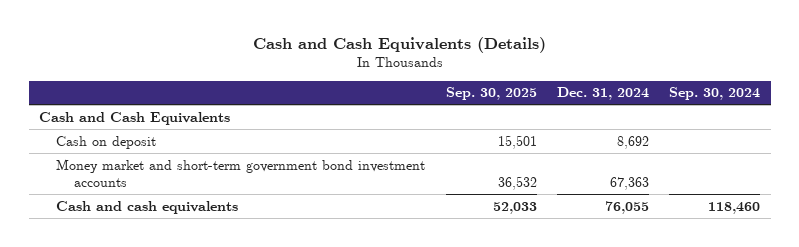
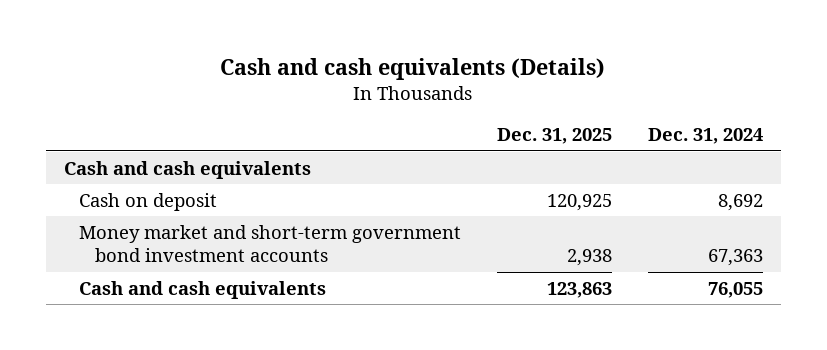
- Cash and Cash Equivalents (Details)
+ Cash and cash equivalents (Details)
- | Sep. 30, 2025 | Dec. 31, 2024 | Sep. 30, 2024
+ | Dec. 31, 2025 | Dec. 31, 2024
- Cash and Cash Equivalents
+ Cash and cash equivalents

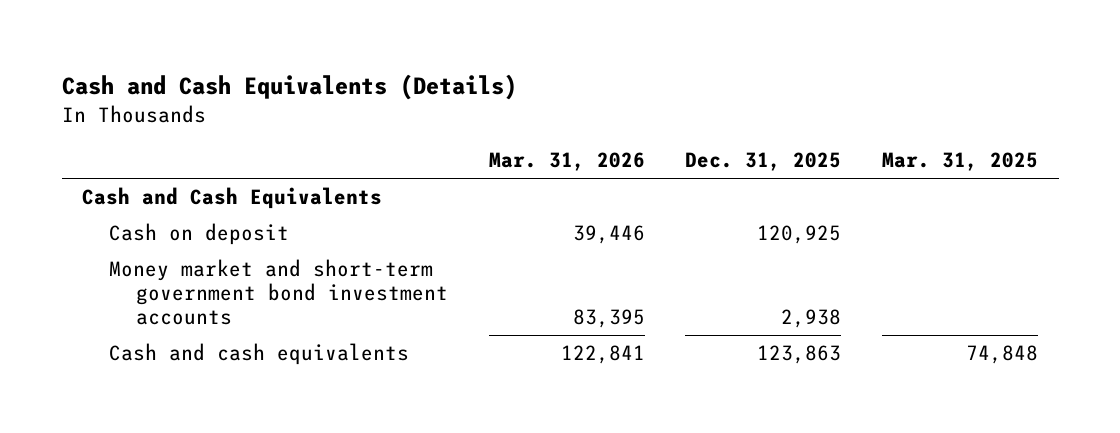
- Cash and cash equivalents (Details)
+ Cash and Cash Equivalents (Details)
- | Dec. 31, 2025 | Dec. 31, 2024
+ | Mar. 31, 2026 | Dec. 31, 2025 | Mar. 31, 2025
- Cash and cash equivalents
+ Cash and Cash Equivalents

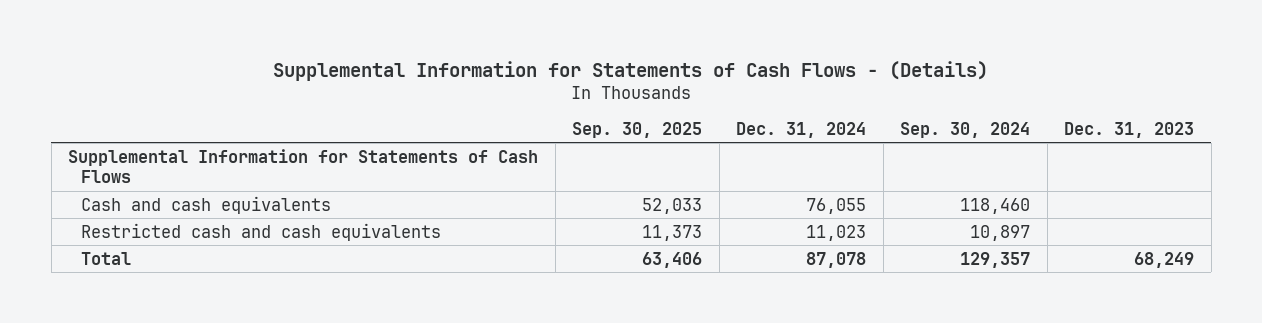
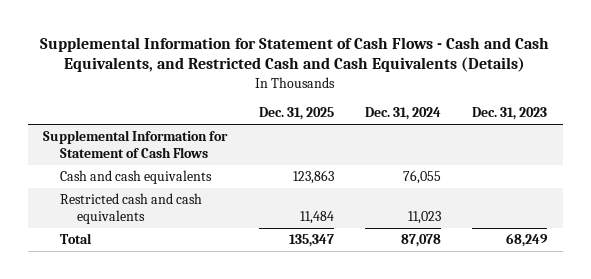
- Supplemental Information for Statements of Cash Flows - (Details)
+ Supplemental Information for Statement of Cash Flows - Cash and Cash Equivalents, and Restricted Cash and Cash Equivalents (Details)
- | Sep. 30, 2025 | Dec. 31, 2024 | Sep. 30, 2024 | Dec. 31, 2023
+ | Dec. 31, 2025 | Dec. 31, 2024 | Dec. 31, 2023
- Supplemental Information for Statements of Cash Flows
+ Supplemental Information for Statement of Cash Flows

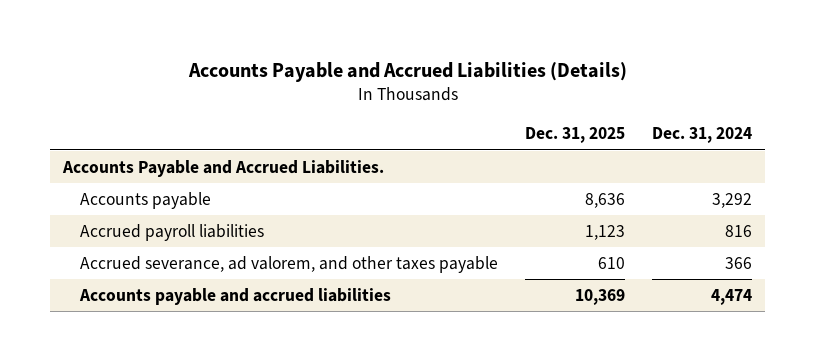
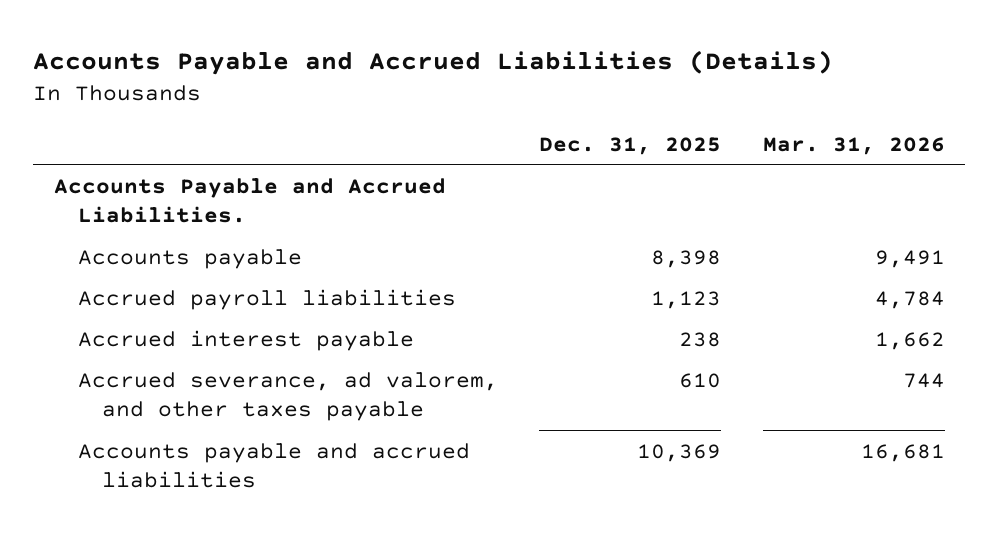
- | Dec. 31, 2025 | Dec. 31, 2024
+ | Dec. 31, 2025 | Mar. 31, 2026
- Accounts payable | 8,636 | 3,292
+ Accounts payable | 8,398 | 9,491
+ Accrued interest payable | 238 | 1,662

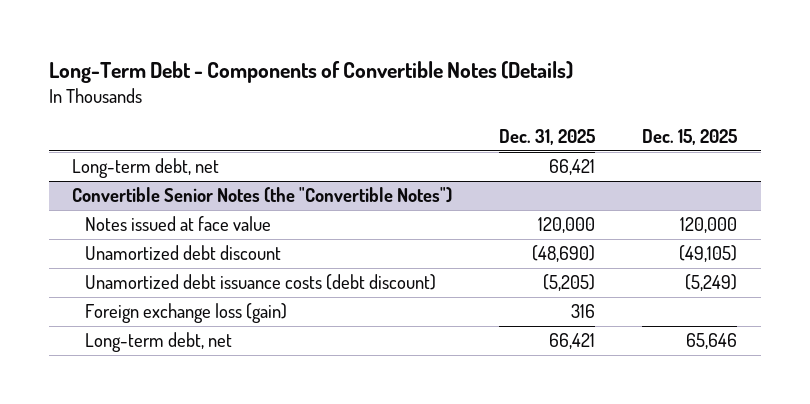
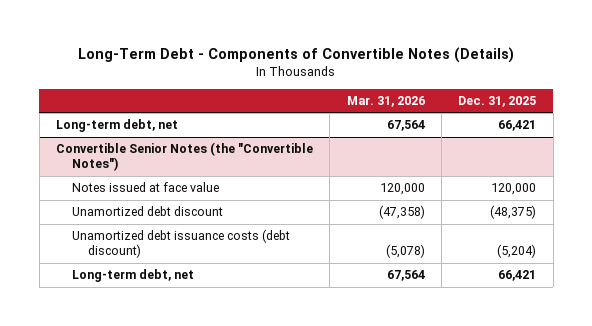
- | Dec. 31, 2025 | Dec. 15, 2025
+ | Mar. 31, 2026 | Dec. 31, 2025
@ Convertible Senior Notes (the "Convertible Notes")
- Unamortized debt discount | (48,690) | (49,105)
- Unamortized debt issuance costs (debt discount) | (5,205) | (5,249)
- Foreign exchange loss (gain) | 316 |
+ Unamortized debt discount | (47,358) | (48,375)
+ Unamortized debt issuance costs (debt discount) | (5,078) | (5,204)

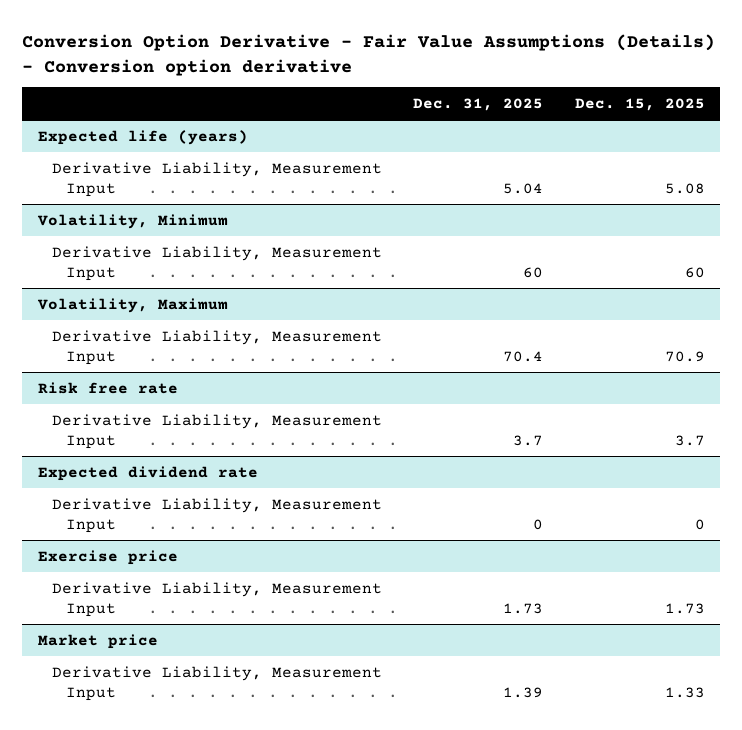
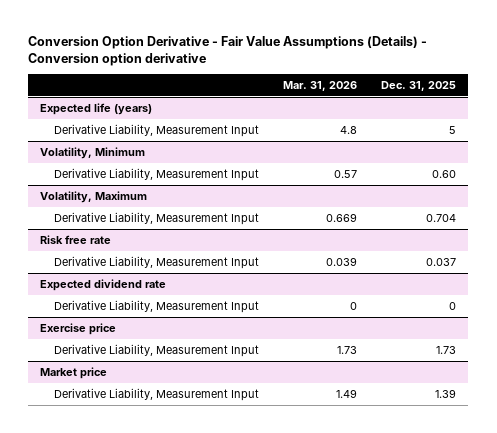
- | Dec. 31, 2025 | Dec. 15, 2025
+ | Mar. 31, 2026 | Dec. 31, 2025
@ Expected life (years)
- Derivative Liability, Measurement Input | 5.04 | 5.08
+ Derivative Liability, Measurement Input | 4.8 | 5
@ Volatility, Minimum
- Derivative Liability, Measurement Input | 60 | 60
+ Derivative Liability, Measurement Input | 0.57 | 0.60
@ Volatility, Maximum
- Derivative Liability, Measurement Input | 70.4 | 70.9
+ Derivative Liability, Measurement Input | 0.669 | 0.704
@ Risk free rate
- Derivative Liability, Measurement Input | 3.7 | 3.7
+ Derivative Liability, Measurement Input | 0.039 | 0.037

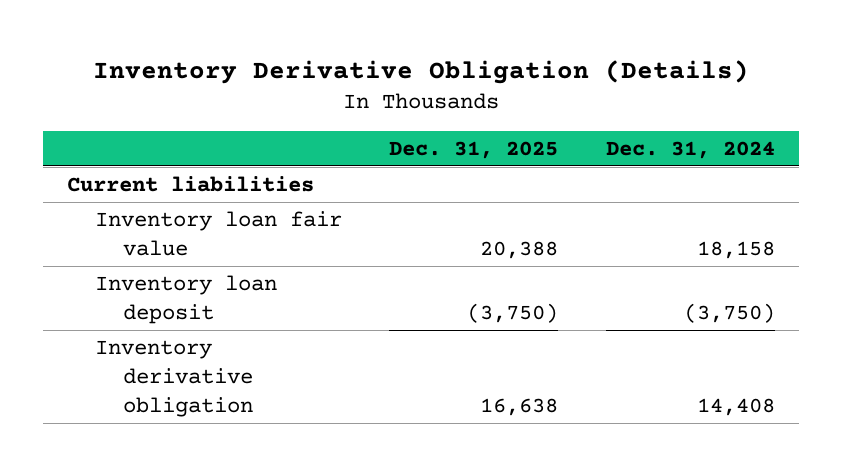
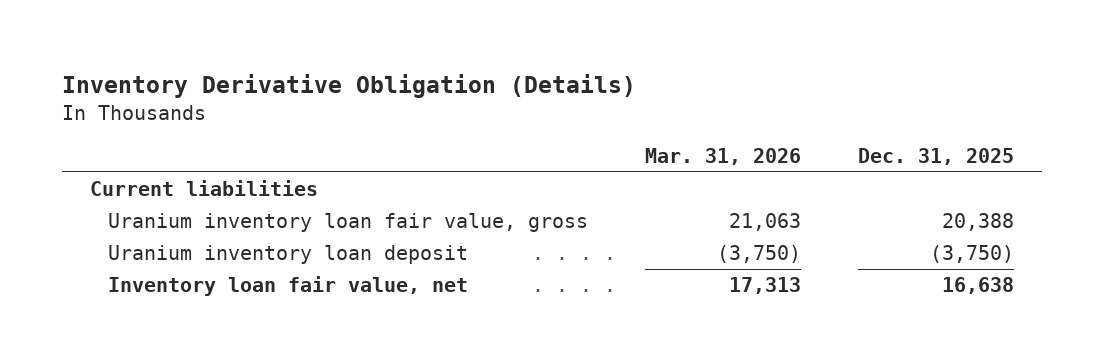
- | Dec. 31, 2025 | Dec. 31, 2024
+ | Mar. 31, 2026 | Dec. 31, 2025
- Inventory loan fair value | 20,388 | 18,158
- Inventory loan deposit | (3,750) | (3,750)
- Inventory derivative obligation | 16,638 | 14,408
+ Uranium inventory loan fair value, gross | 21,063 | 20,388
+ Uranium inventory loan deposit | (3,750) | (3,750)
+ Inventory loan fair value, net | 17,313 | 16,638

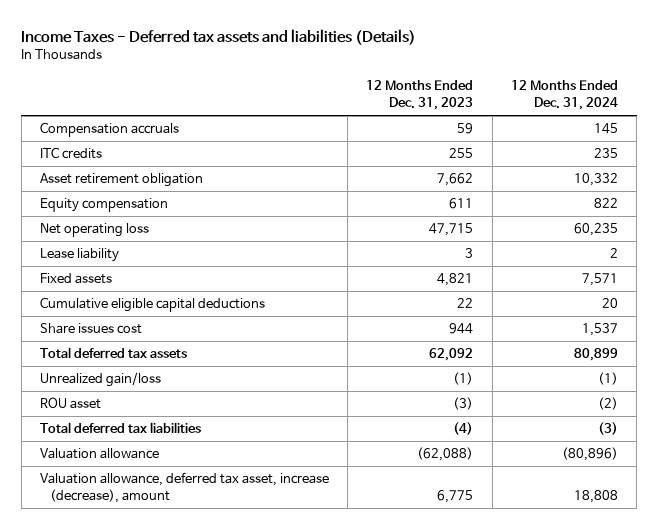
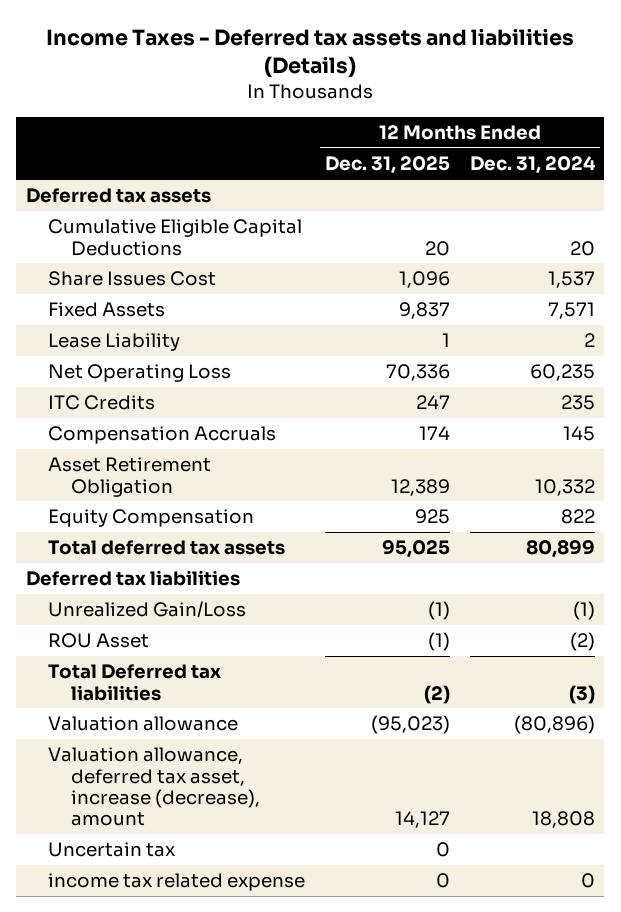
- | 12 Months Ended Dec. 31, 2023 | 12 Months Ended Dec. 31, 2024
+ | 12 Months Ended Dec. 31, 2025 | 12 Months Ended Dec. 31, 2024
- Compensation accruals | 59 | 145
- ITC credits | 255 | 235
- Asset retirement obligation | 7,662 | 10,332
- Equity compensation | 611 | 822
- Net operating loss | 47,715 | 60,235
- Lease liability | 3 | 2
- Fixed assets | 4,821 | 7,571
- Cumulative eligible capital deductions | 22 | 20
- Share issues cost | 944 | 1,537
+ Deferred tax assets
+ Cumulative Eligible Capital Deductions | 20 | 20
+ Share Issues Cost | 1,096 | 1,537
+ Fixed Assets | 9,837 | 7,571
+ Lease Liability | 1 | 2
+ Net Operating Loss | 70,336 | 60,235
+ ITC Credits | 247 | 235
+ Compensation Accruals | 174 | 145
+ Asset Retirement Obligation | 12,389 | 10,332
+ Equity Compensation | 925 | 822
- Unrealized gain/loss | (1) | (1)
- ROU asset | (3) | (2)
- Total deferred tax liabilities | (4) | (3)
+ Deferred tax liabilities
+ Unrealized Gain/Loss | (1) | (1)
+ ROU Asset | (1) | (2)
+ Total Deferred tax liabilities | (2) | (3)
+ Uncertain tax | 0 |
+ income tax related expense | 0 | 0

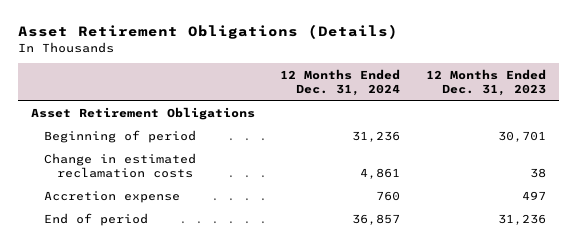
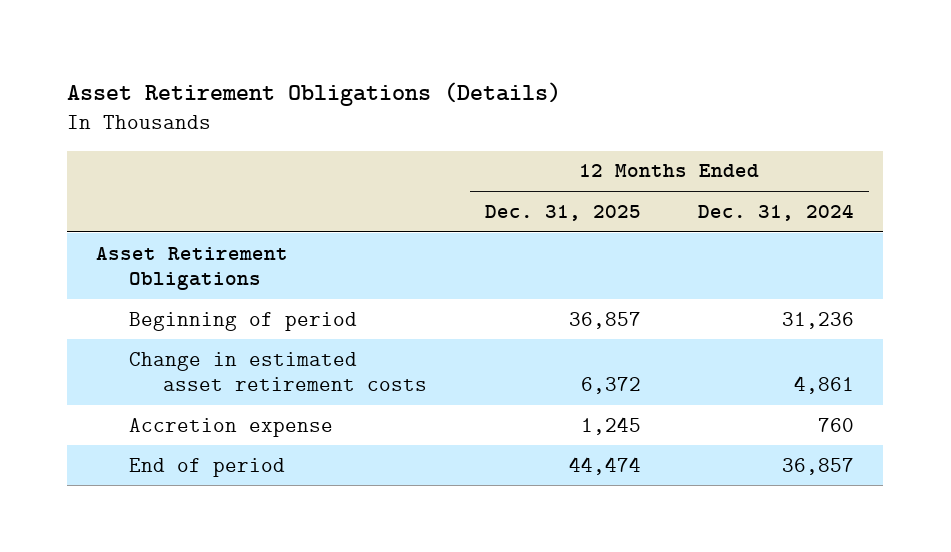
- | 12 Months Ended Dec. 31, 2024 | 12 Months Ended Dec. 31, 2023
+ | 12 Months Ended Dec. 31, 2025 | 12 Months Ended Dec. 31, 2024
- Change in estimated reclamation costs | 4,861 | 38
+ Change in estimated asset retirement costs | 6,372 | 4,861

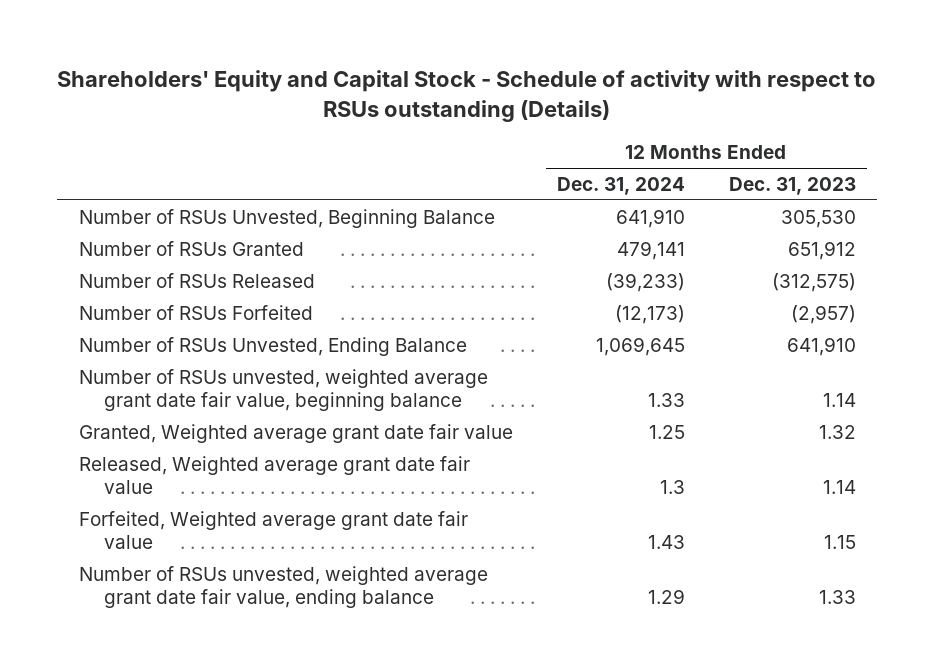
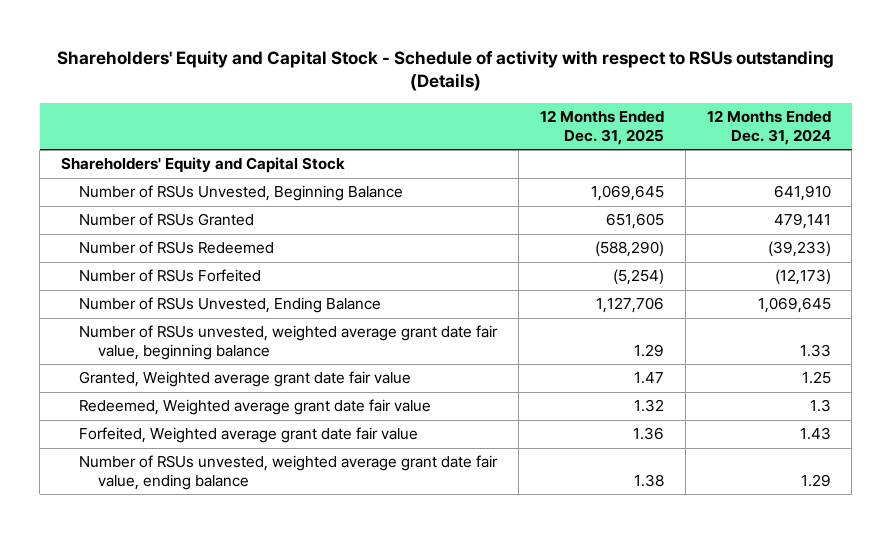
- | 12 Months Ended Dec. 31, 2024 | 12 Months Ended Dec. 31, 2023
+ | 12 Months Ended Dec. 31, 2025 | 12 Months Ended Dec. 31, 2024
+ Shareholders' Equity and Capital Stock
- Number of RSUs Released | (39,233) | (312,575)
+ Number of RSUs Redeemed | (588,290) | (39,233)
- Released, Weighted average grant date fair value | 1.3 | 1.14
+ Redeemed, Weighted average grant date fair value | 1.32 | 1.3

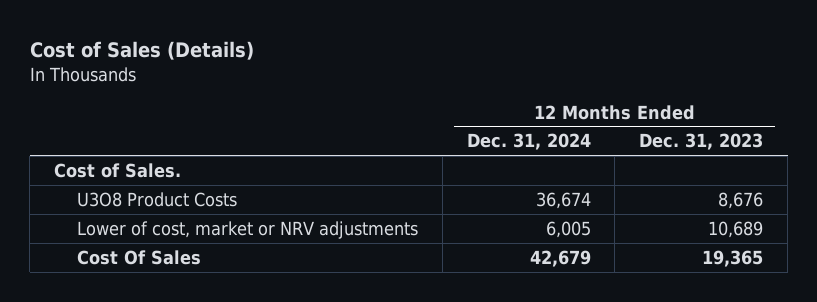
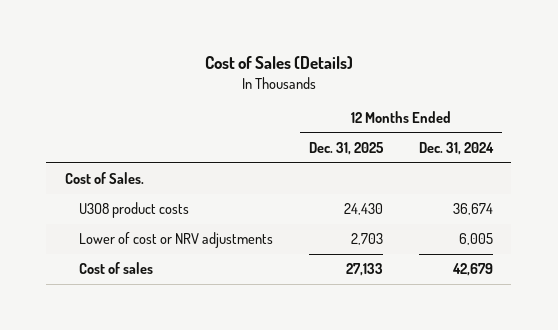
- | 12 Months Ended Dec. 31, 2024 | 12 Months Ended Dec. 31, 2023
+ | 12 Months Ended Dec. 31, 2025 | 12 Months Ended Dec. 31, 2024
- U3O8 Product Costs | 36,674 | 8,676
- Lower of cost, market or NRV adjustments | 6,005 | 10,689
- Cost Of Sales | 42,679 | 19,365
+ U3O8 product costs | 24,430 | 36,674
+ Lower of cost or NRV adjustments | 2,703 | 6,005
+ Cost of sales | 27,133 | 42,679

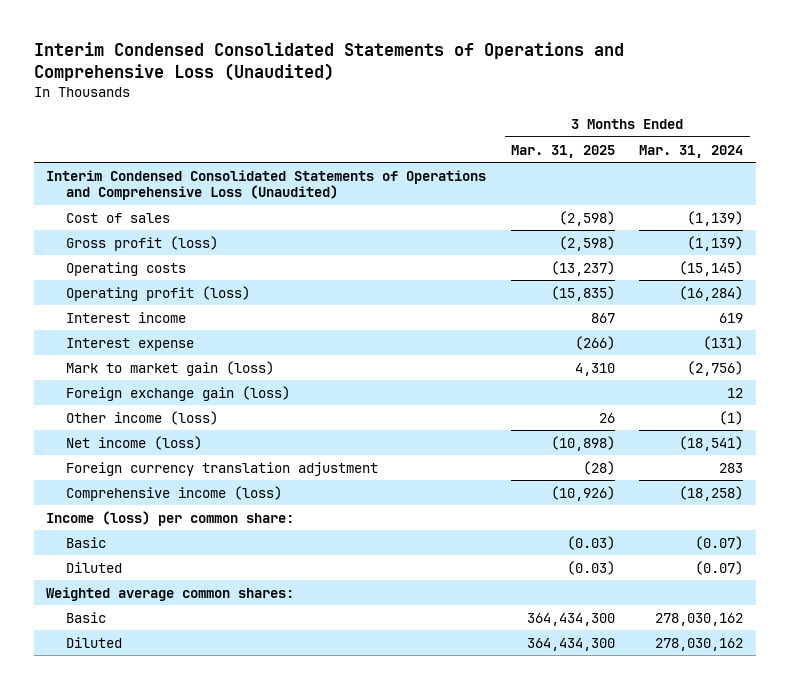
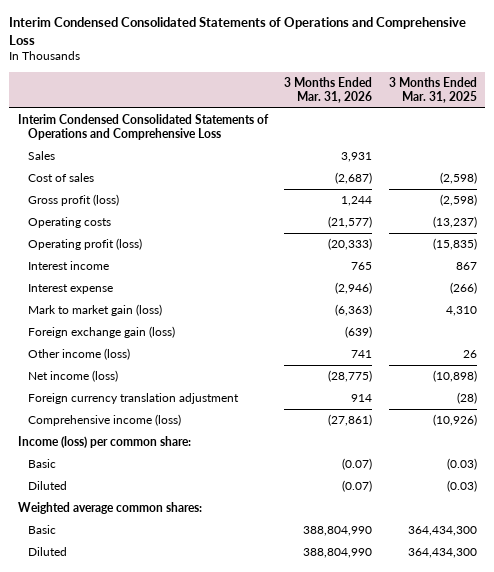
- Interim Condensed Consolidated Statements of Operations and Comprehensive Loss (Unaudited)
+ Interim Condensed Consolidated Statements of Operations and Comprehensive Loss
- | 3 Months Ended Mar. 31, 2025 | 3 Months Ended Mar. 31, 2024
+ | 3 Months Ended Mar. 31, 2026 | 3 Months Ended Mar. 31, 2025
- Interim Condensed Consolidated Statements of Operations and Comprehensive Loss (Unaudited)
+ Interim Condensed Consolidated Statements of Operations and Comprehensive Loss
+ Sales | 3,931 |

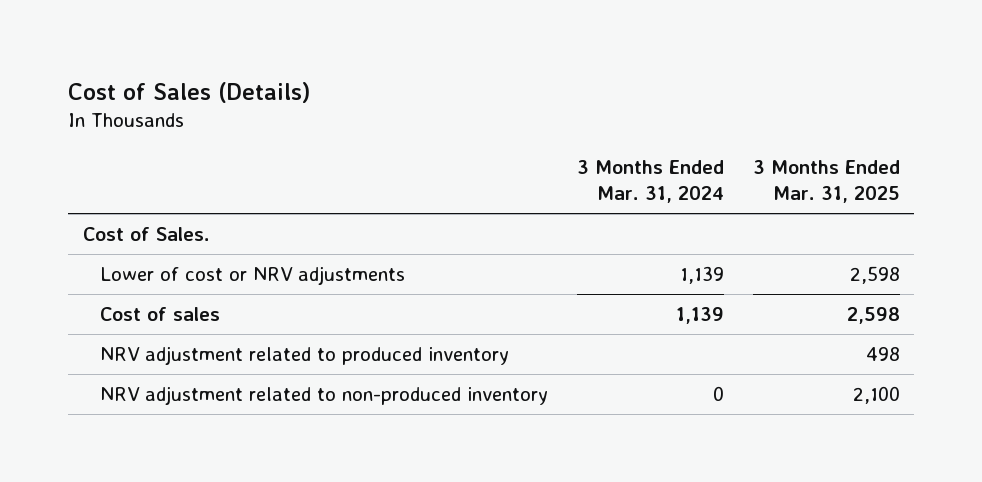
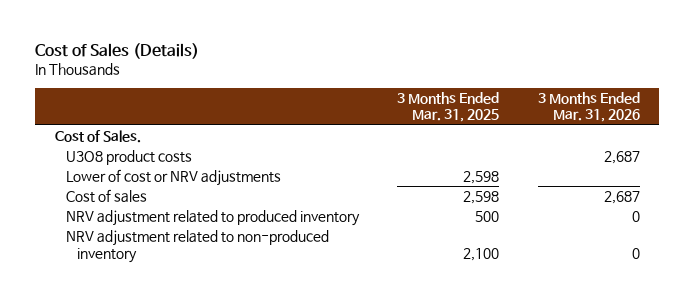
- | 3 Months Ended Mar. 31, 2024 | 3 Months Ended Mar. 31, 2025
+ | 3 Months Ended Mar. 31, 2025 | 3 Months Ended Mar. 31, 2026
+ U3O8 product costs | | 2,687
- NRV adjustment related to produced inventory | | 498
+ NRV adjustment related to produced inventory | 500 | 0

